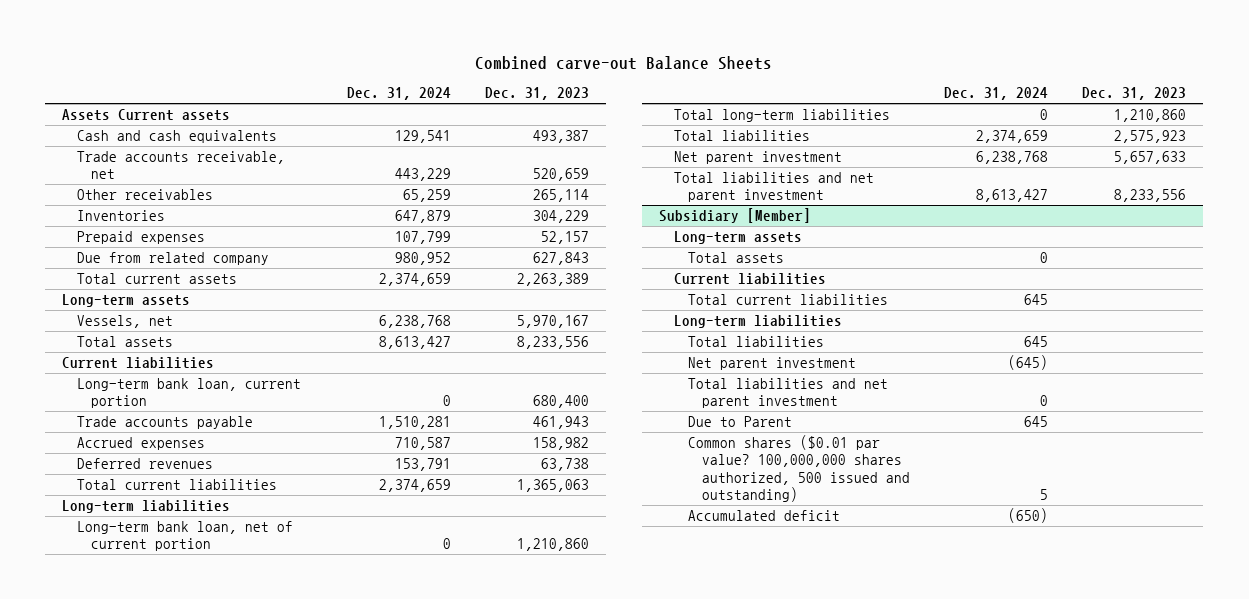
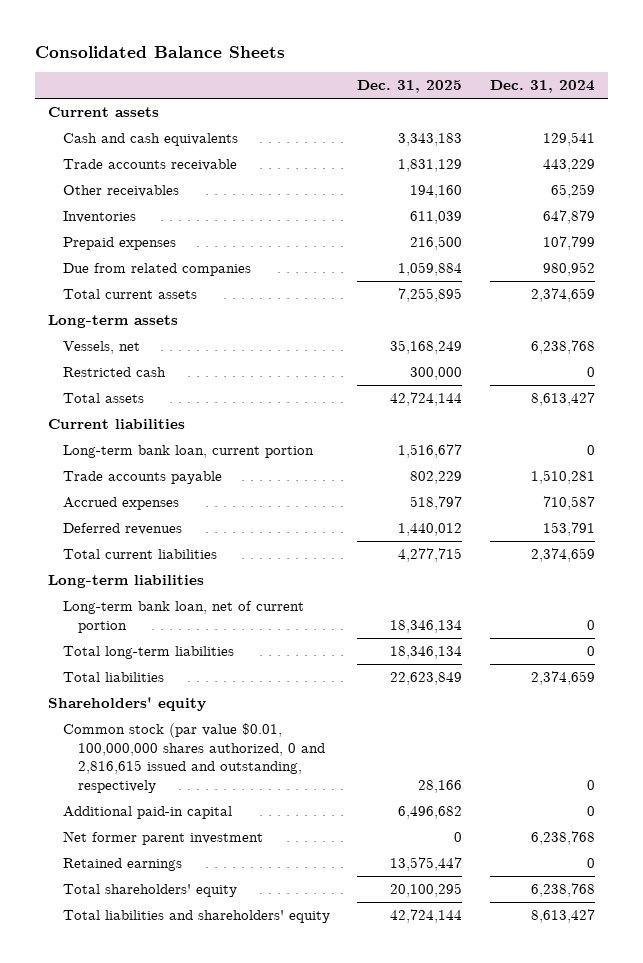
- Combined carve-out Balance Sheets
+ Consolidated Balance Sheets
- | Dec. 31, 2024 | Dec. 31, 2023
+ | Dec. 31, 2025 | Dec. 31, 2024
- Assets Current assets
+ Current assets
- Trade accounts receivable, net | 443,229 | 520,659
+ Trade accounts receivable | 1,831,129 | 443,229
- Due from related company | 980,952 | 627,843
+ Due from related companies | 1,059,884 | 980,952
+ Restricted cash | 300,000 | 0
- Net parent investment | 6,238,768 | 5,657,633
- Total liabilities and net parent investment | 8,613,427 | 8,233,556
- Subsidiary [Member]
- Long-term assets
- Total assets | 0 |
- Current liabilities
- Total current liabilities | 645 |
- Long-term liabilities
- Total liabilities | 645 |
- Net parent investment | (645) |
- Total liabilities and net parent investment | 0 |
- Due to Parent | 645 |
- Common shares ($0.01 par value? 100,000,000 shares authorized, 500 issued and outstanding) | 5 |
- Accumulated deficit | (650) |
+ Shareholders' equity
+ Common stock (par value $0.01, 100,000,000 shares authorized, 0 and 2,816,615 issued and outstanding, respectively | 28,166 | 0
+ Additional paid-in capital | 6,496,682 | 0
+ Net former parent investment | 0 | 6,238,768
+ Retained earnings | 13,575,447 | 0
+ Total shareholders' equity | 20,100,295 | 6,238,768
+ Total liabilities and shareholders' equity | 42,724,144 | 8,613,427

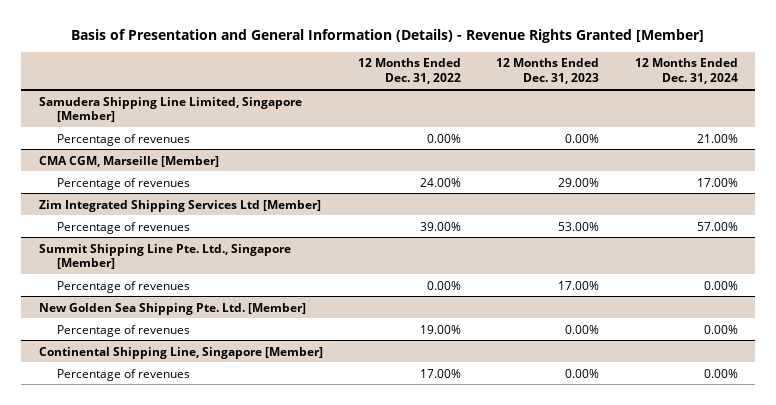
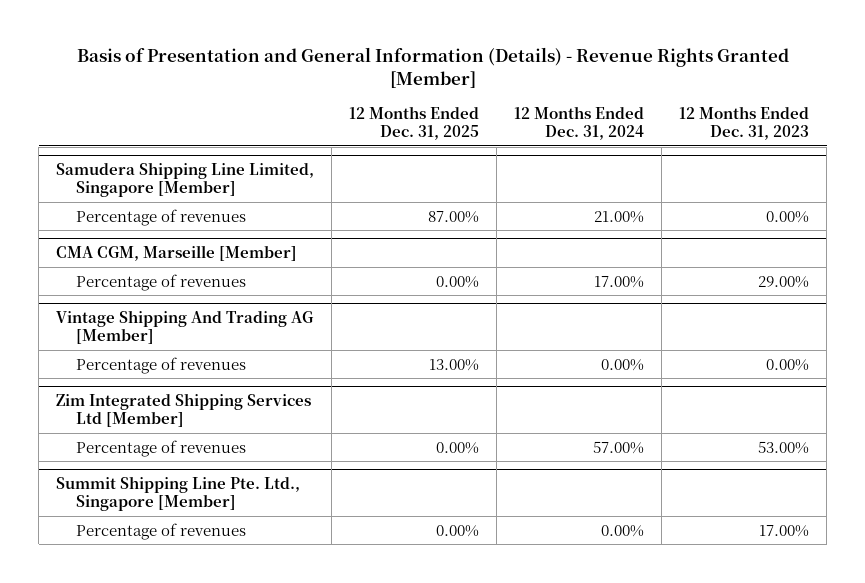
- | 12 Months Ended Dec. 31, 2022 | 12 Months Ended Dec. 31, 2023 | 12 Months Ended Dec. 31, 2024
+ | 12 Months Ended Dec. 31, 2025 | 12 Months Ended Dec. 31, 2024 | 12 Months Ended Dec. 31, 2023
+ Vintage Shipping And Trading AG [Member]
+ Percentage of revenues | 13.00% | 0.00% | 0.00%
- New Golden Sea Shipping Pte. Ltd. [Member]
- Percentage of revenues | 19.00% | 0.00% | 0.00%
- Continental Shipping Line, Singapore [Member]
- Percentage of revenues | 17.00% | 0.00% | 0.00%

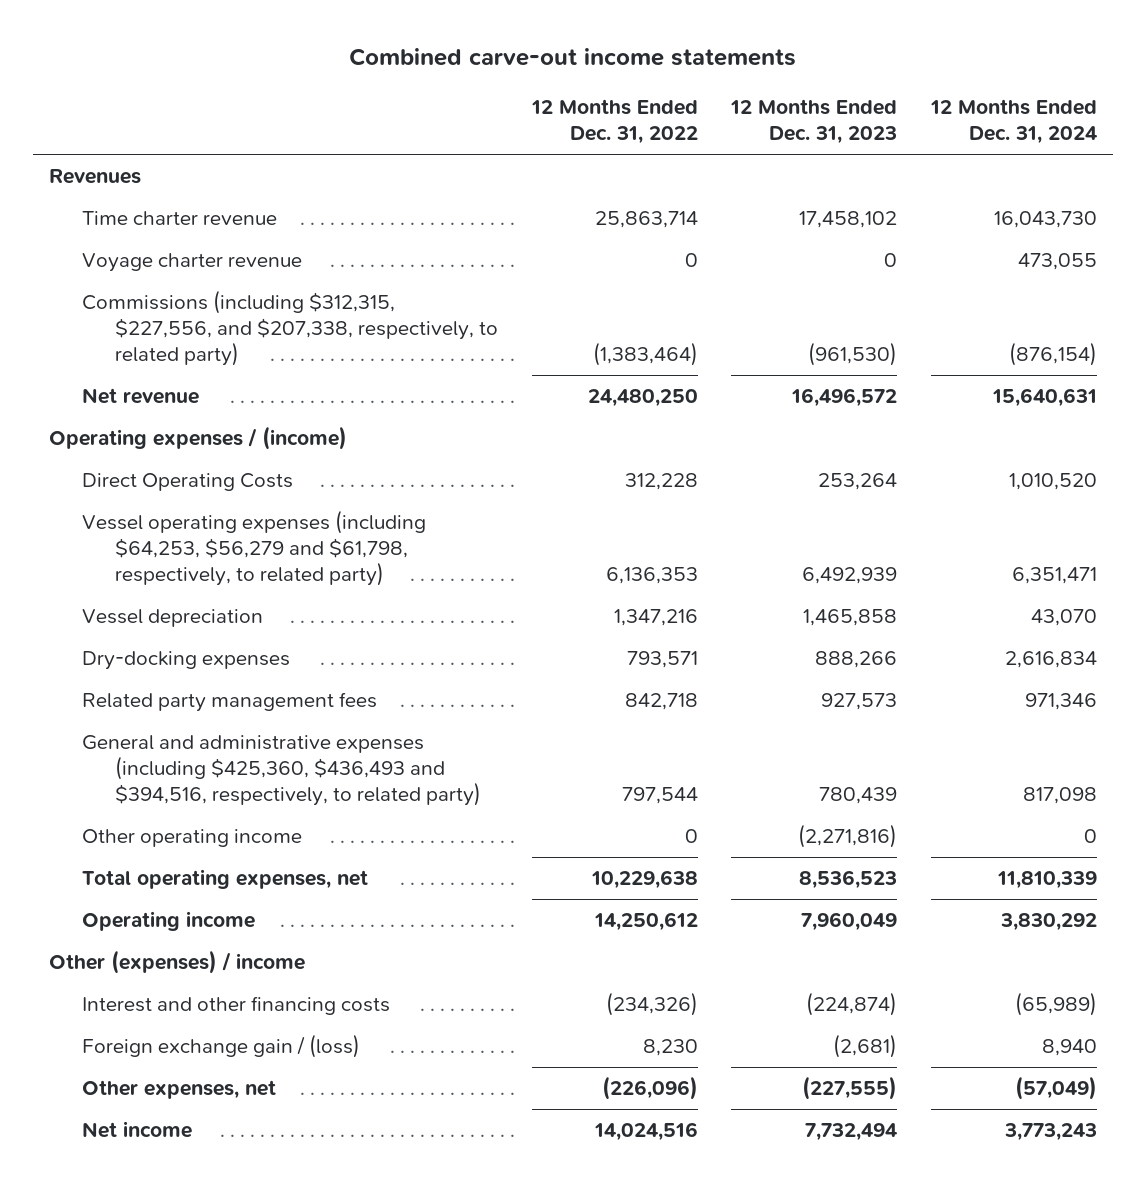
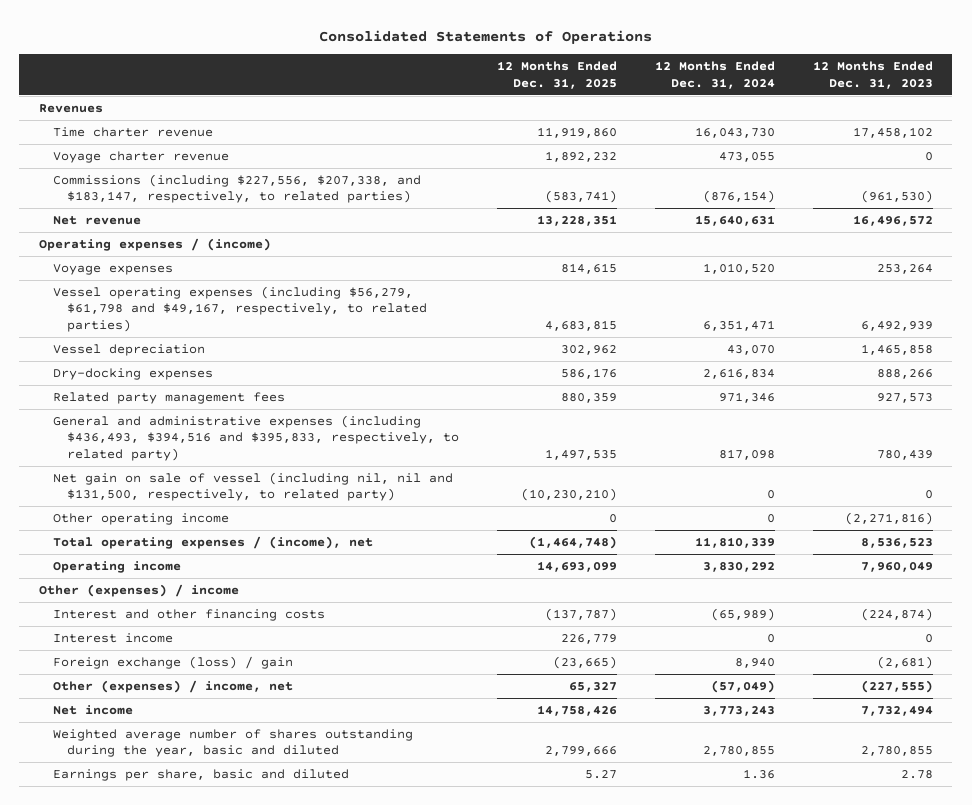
- Combined carve-out income statements
+ Consolidated Statements of Operations
- | 12 Months Ended Dec. 31, 2022 | 12 Months Ended Dec. 31, 2023 | 12 Months Ended Dec. 31, 2024
+ | 12 Months Ended Dec. 31, 2025 | 12 Months Ended Dec. 31, 2024 | 12 Months Ended Dec. 31, 2023
- Commissions (including $312,315, $227,556, and $207,338, respectively, to related party) | (1,383,464) | (961,530) | (876,154)
+ Commissions (including $227,556, $207,338, and $183,147, respectively, to related parties) | (583,741) | (876,154) | (961,530)
- Direct Operating Costs | 312,228 | 253,264 | 1,010,520
- Vessel operating expenses (including $64,253, $56,279 and $61,798, respectively, to related party) | 6,136,353 | 6,492,939 | 6,351,471
+ Voyage expenses | 814,615 | 1,010,520 | 253,264
+ Vessel operating expenses (including $56,279, $61,798 and $49,167, respectively, to related parties) | 4,683,815 | 6,351,471 | 6,492,939
- General and administrative expenses (including $425,360, $436,493 and $394,516, respectively, to related party) | 797,544 | 780,439 | 817,098
+ General and administrative expenses (including $436,493, $394,516 and $395,833, respectively, to related party) | 1,497,535 | 817,098 | 780,439
+ Net gain on sale of vessel (including nil, nil and $131,500, respectively, to related party) | (10,230,210) | 0 | 0
- Total operating expenses, net | 10,229,638 | 8,536,523 | 11,810,339
+ Total operating expenses / (income), net | (1,464,748) | 11,810,339 | 8,536,523
- Foreign exchange gain / (loss) | 8,230 | (2,681) | 8,940
- Other expenses, net | (226,096) | (227,555) | (57,049)
+ Interest income | 226,779 | 0 | 0
+ Foreign exchange (loss) / gain | (23,665) | 8,940 | (2,681)
+ Other (expenses) / income, net | 65,327 | (57,049) | (227,555)
+ Weighted average number of shares outstanding during the year, basic and diluted | 2,799,666 | 2,780,855 | 2,780,855
+ Earnings per share, basic and diluted | 5.27 | 1.36 | 2.78

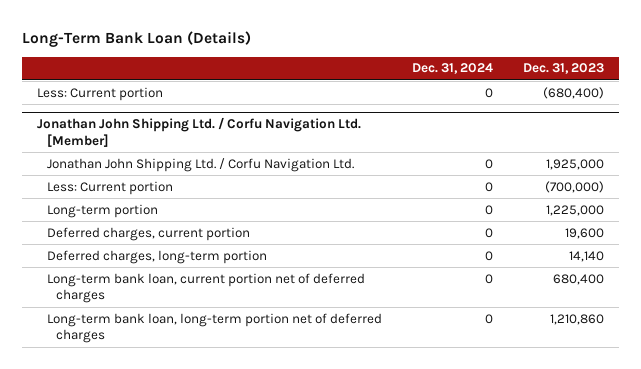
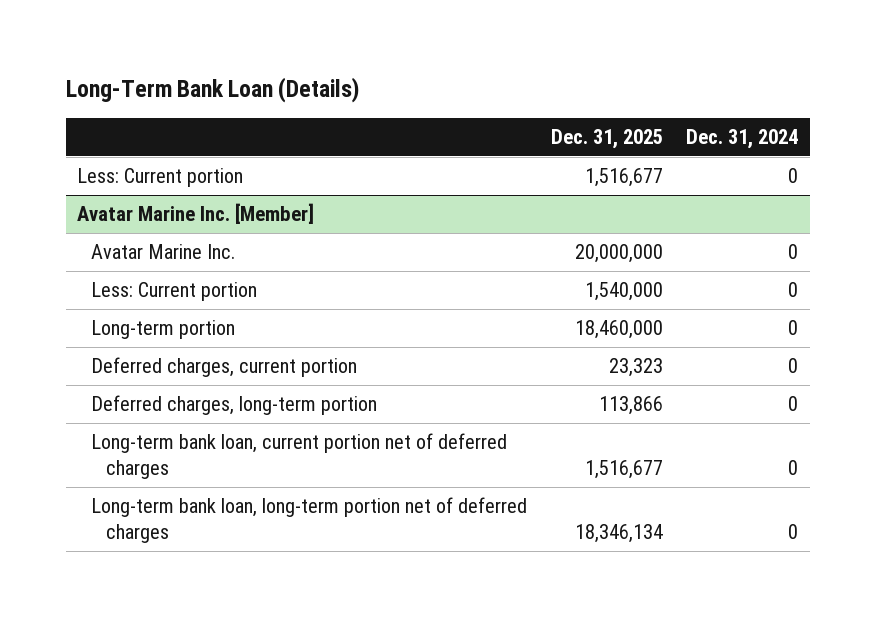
- | Dec. 31, 2024 | Dec. 31, 2023
+ | Dec. 31, 2025 | Dec. 31, 2024
- Jonathan John Shipping Ltd. / Corfu Navigation Ltd. [Member]
- Jonathan John Shipping Ltd. / Corfu Navigation Ltd. | 0 | 1,925,000
+ Avatar Marine Inc. [Member]
+ Avatar Marine Inc. | 20,000,000 | 0

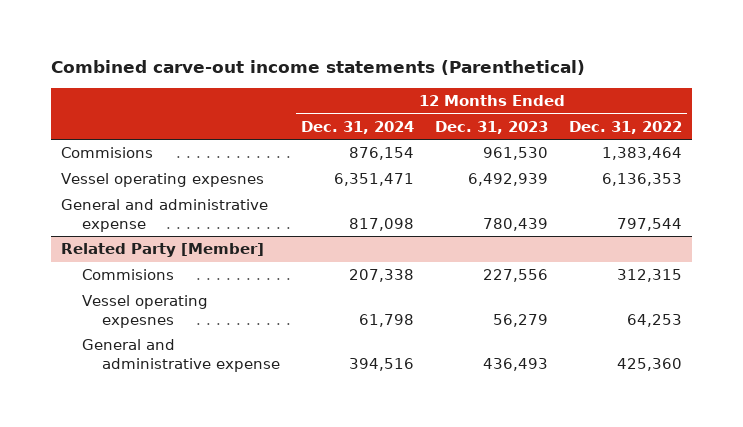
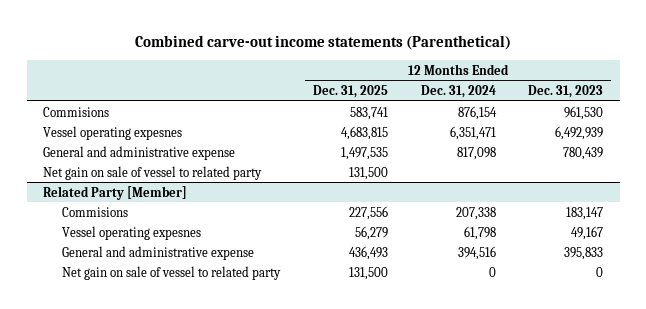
- | 12 Months Ended Dec. 31, 2024 | 12 Months Ended Dec. 31, 2023 | 12 Months Ended Dec. 31, 2022
+ | 12 Months Ended Dec. 31, 2025 | 12 Months Ended Dec. 31, 2024 | 12 Months Ended Dec. 31, 2023
+ Net gain on sale of vessel to related party | 131,500 | |
@ Related Party [Member]
- Commisions | 207,338 | 227,556 | 312,315
- Vessel operating expesnes | 61,798 | 56,279 | 64,253
- General and administrative expense | 394,516 | 436,493 | 425,360
+ Commisions | 227,556 | 207,338 | 183,147
+ Vessel operating expesnes | 56,279 | 61,798 | 49,167
+ General and administrative expense | 436,493 | 394,516 | 395,833
+ Net gain on sale of vessel to related party | 131,500 | 0 | 0

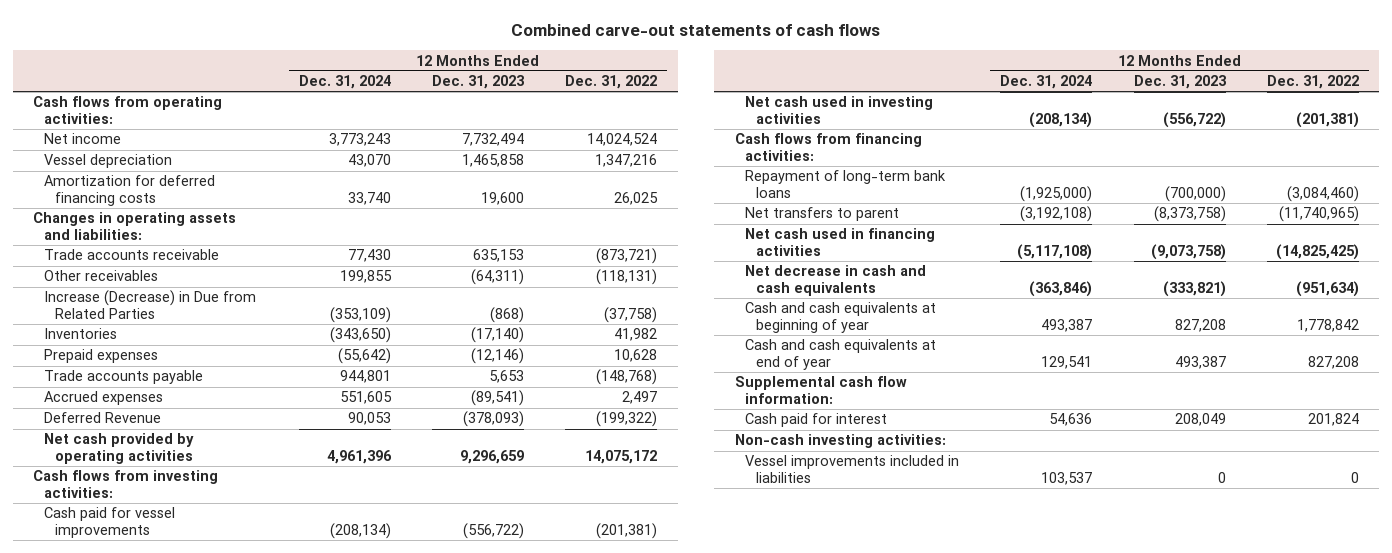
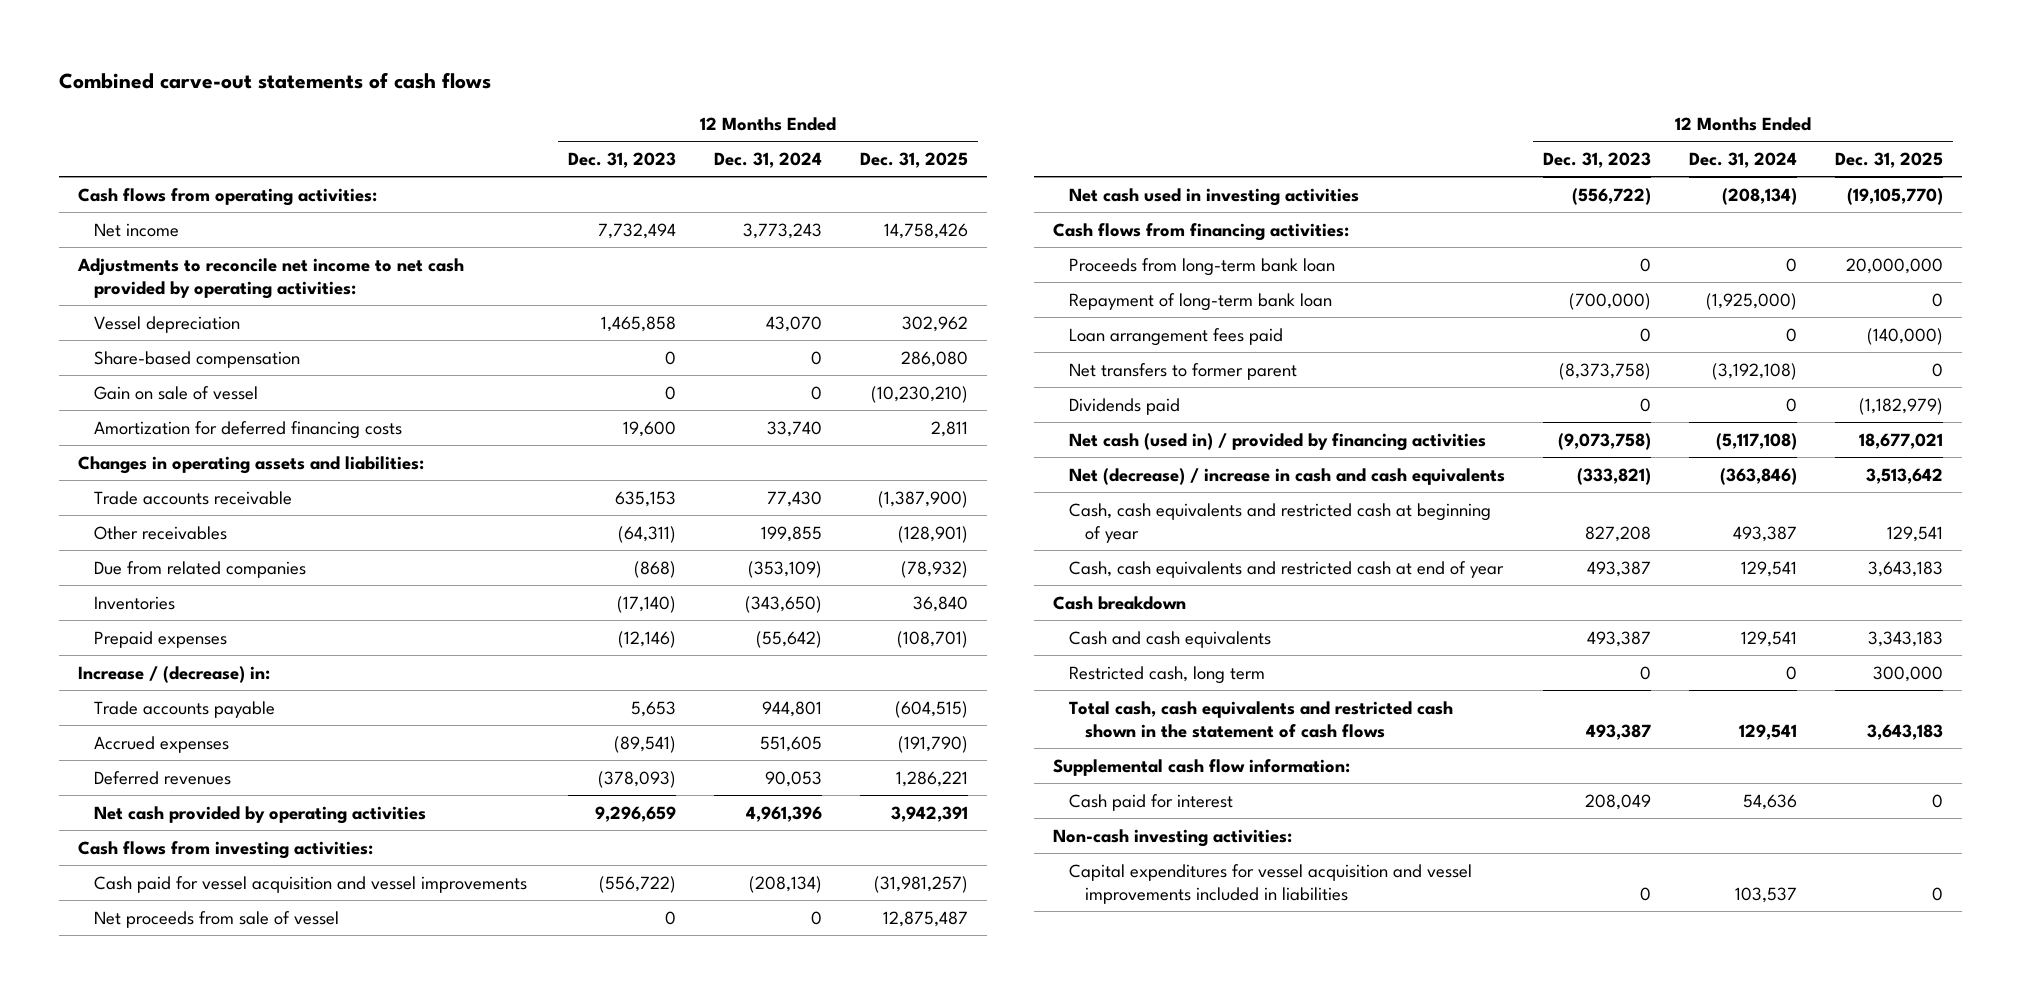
- | 12 Months Ended Dec. 31, 2024 | 12 Months Ended Dec. 31, 2023 | 12 Months Ended Dec. 31, 2022
+ | 12 Months Ended Dec. 31, 2023 | 12 Months Ended Dec. 31, 2024 | 12 Months Ended Dec. 31, 2025
+ Adjustments to reconcile net income to net cash provided by operating activities:
+ Share-based compensation | 0 | 0 | 286,080
+ Gain on sale of vessel | 0 | 0 | (10,230,210)
- Increase (Decrease) in Due from Related Parties | (353,109) | (868) | (37,758)
+ Due from related companies | (868) | (353,109) | (78,932)
+ Increase / (decrease) in:
- Deferred Revenue | 90,053 | (378,093) | (199,322)
+ Deferred revenues | (378,093) | 90,053 | 1,286,221
- Cash paid for vessel improvements | (208,134) | (556,722) | (201,381)
+ Cash paid for vessel acquisition and vessel improvements | (556,722) | (208,134) | (31,981,257)
+ Net proceeds from sale of vessel | 0 | 0 | 12,875,487
- Repayment of long-term bank loans | (1,925,000) | (700,000) | (3,084,460)
- Net transfers to parent | (3,192,108) | (8,373,758) | (11,740,965)
- Net cash used in financing activities | (5,117,108) | (9,073,758) | (14,825,425)
- Net decrease in cash and cash equivalents | (363,846) | (333,821) | (951,634)
- Cash and cash equivalents at beginning of year | 493,387 | 827,208 | 1,778,842
- Cash and cash equivalents at end of year | 129,541 | 493,387 | 827,208
+ Proceeds from long-term bank loan | 0 | 0 | 20,000,000
+ Repayment of long-term bank loan | (700,000) | (1,925,000) | 0
+ Loan arrangement fees paid | 0 | 0 | (140,000)
+ Net transfers to former parent | (8,373,758) | (3,192,108) | 0
+ Dividends paid | 0 | 0 | (1,182,979)
+ Net cash (used in) / provided by financing activities | (9,073,758) | (5,117,108) | 18,677,021
+ Net (decrease) / increase in cash and cash equivalents | (333,821) | (363,846) | 3,513,642
+ Cash, cash equivalents and restricted cash at beginning of year | 827,208 | 493,387 | 129,541
+ Cash, cash equivalents and restricted cash at end of year | 493,387 | 129,541 | 3,643,183
+ Cash breakdown
+ Cash and cash equivalents | 493,387 | 129,541 | 3,343,183
+ Restricted cash, long term | 0 | 0 | 300,000
+ Total cash, cash equivalents and restricted cash shown in the statement of cash flows | 493,387 | 129,541 | 3,643,183
- Vessel improvements included in liabilities | 103,537 | 0 | 0
+ Capital expenditures for vessel acquisition and vessel improvements included in liabilities | 0 | 103,537 | 0

